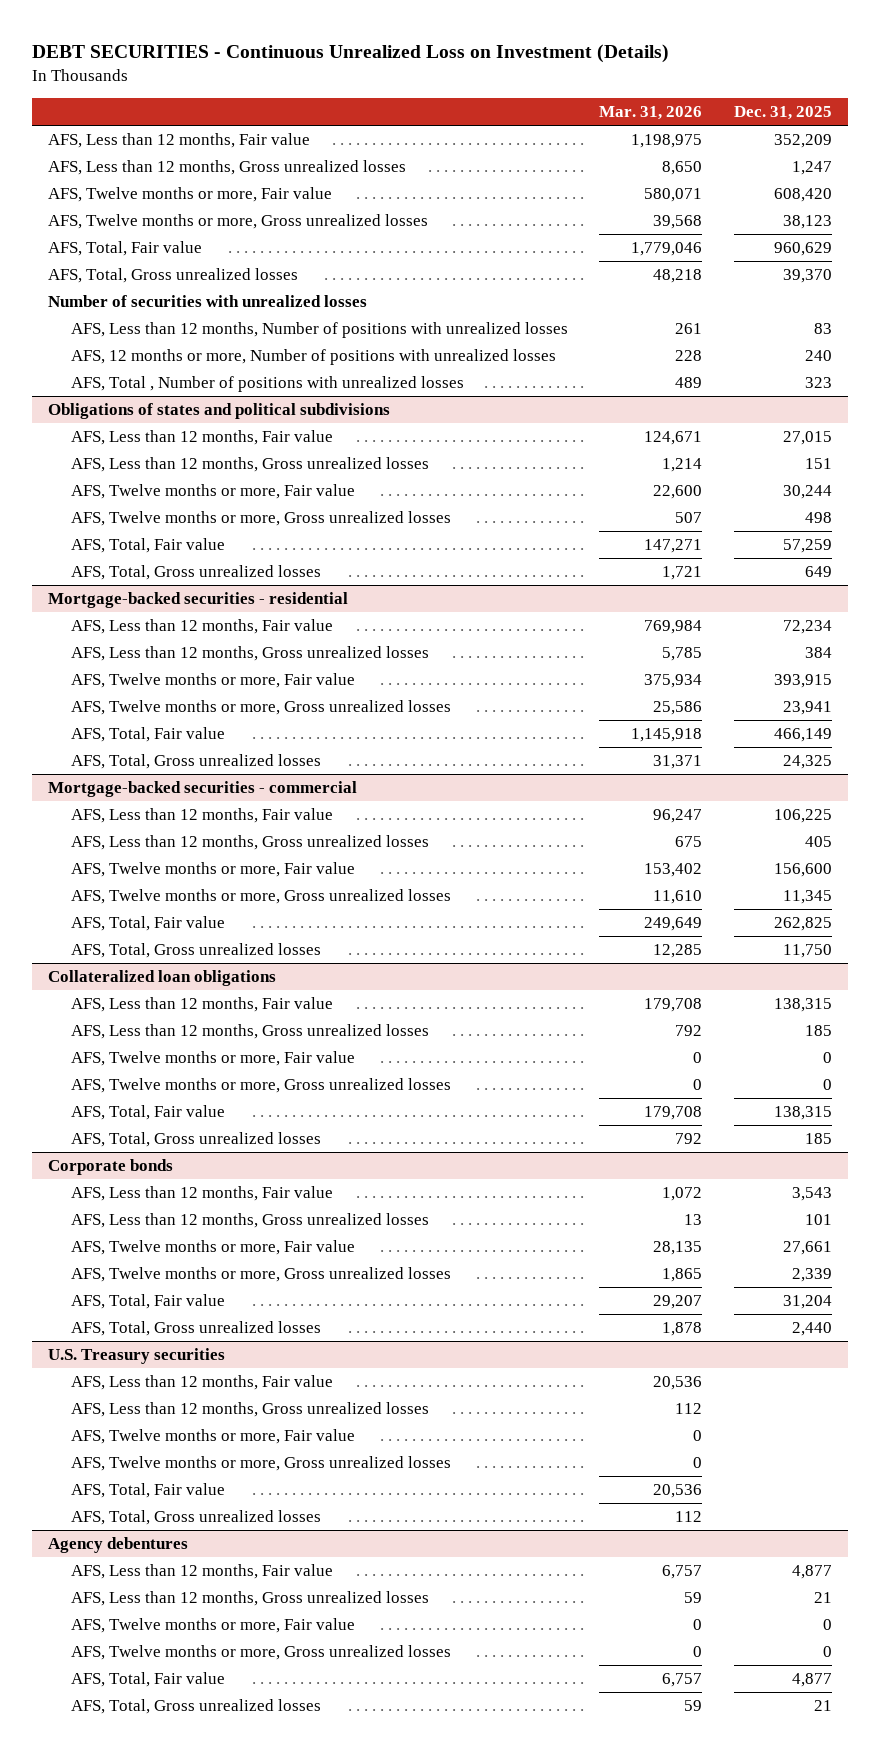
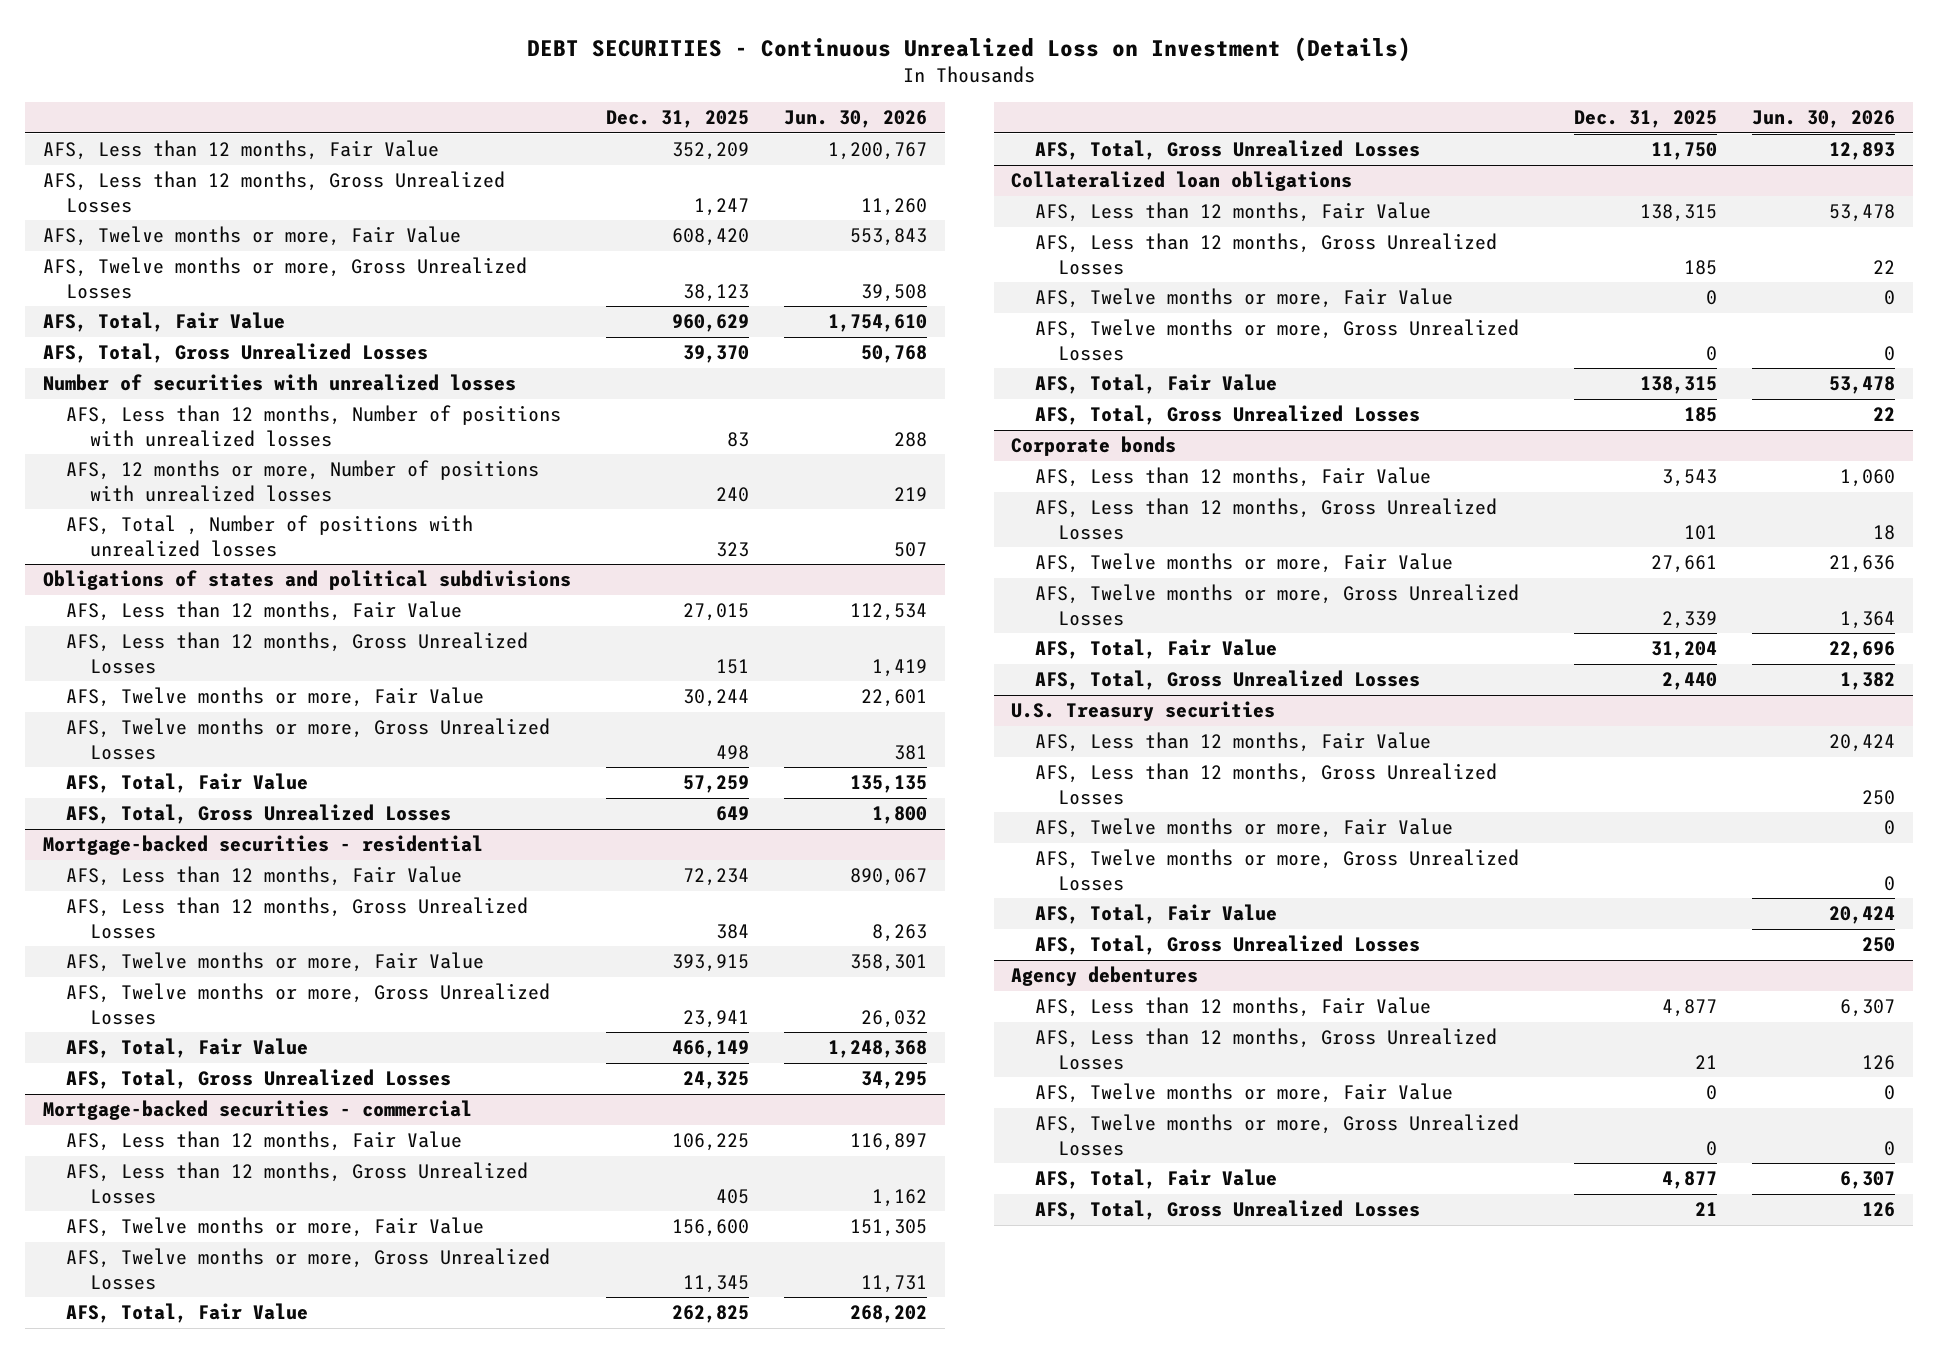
- | Mar. 31, 2026 | Dec. 31, 2025
+ | Dec. 31, 2025 | Jun. 30, 2026
- AFS, Less than 12 months, Fair value | 1,198,975 | 352,209
- AFS, Less than 12 months, Gross unrealized losses | 8,650 | 1,247
- AFS, Twelve months or more, Fair value | 580,071 | 608,420
- AFS, Twelve months or more, Gross unrealized losses | 39,568 | 38,123
- AFS, Total, Fair value | 1,779,046 | 960,629
- AFS, Total, Gross unrealized losses | 48,218 | 39,370
+ AFS, Less than 12 months, Fair Value | 352,209 | 1,200,767
+ AFS, Less than 12 months, Gross Unrealized Losses | 1,247 | 11,260
+ AFS, Twelve months or more, Fair Value | 608,420 | 553,843
+ AFS, Twelve months or more, Gross Unrealized Losses | 38,123 | 39,508
+ AFS, Total, Fair Value | 960,629 | 1,754,610
+ AFS, Total, Gross Unrealized Losses | 39,370 | 50,768
@ Obligations of states and political subdivisions
- AFS, Less than 12 months, Fair value | 124,671 | 27,015
- AFS, Less than 12 months, Gross unrealized losses | 1,214 | 151
- AFS, Twelve months or more, Fair value | 22,600 | 30,244
- AFS, Twelve months or more, Gross unrealized losses | 507 | 498
- AFS, Total, Fair value | 147,271 | 57,259
- AFS, Total, Gross unrealized losses | 1,721 | 649
+ AFS, Less than 12 months, Fair Value | 27,015 | 112,534
+ AFS, Less than 12 months, Gross Unrealized Losses | 151 | 1,419
+ AFS, Twelve months or more, Fair Value | 30,244 | 22,601
+ AFS, Twelve months or more, Gross Unrealized Losses | 498 | 381
+ AFS, Total, Fair Value | 57,259 | 135,135
+ AFS, Total, Gross Unrealized Losses | 649 | 1,800
@ Mortgage-backed securities - residential
- AFS, Less than 12 months, Fair value | 769,984 | 72,234
- AFS, Less than 12 months, Gross unrealized losses | 5,785 | 384
- AFS, Twelve months or more, Fair value | 375,934 | 393,915
- AFS, Twelve months or more, Gross unrealized losses | 25,586 | 23,941
- AFS, Total, Fair value | 1,145,918 | 466,149
- AFS, Total, Gross unrealized losses | 31,371 | 24,325
+ AFS, Less than 12 months, Fair Value | 72,234 | 890,067
+ AFS, Less than 12 months, Gross Unrealized Losses | 384 | 8,263
+ AFS, Twelve months or more, Fair Value | 393,915 | 358,301
+ AFS, Twelve months or more, Gross Unrealized Losses | 23,941 | 26,032
+ AFS, Total, Fair Value | 466,149 | 1,248,368
+ AFS, Total, Gross Unrealized Losses | 24,325 | 34,295
@ Mortgage-backed securities - commercial
- AFS, Less than 12 months, Fair value | 96,247 | 106,225
- AFS, Less than 12 months, Gross unrealized losses | 675 | 405
- AFS, Twelve months or more, Fair value | 153,402 | 156,600
- AFS, Twelve months or more, Gross unrealized losses | 11,610 | 11,345
- AFS, Total, Fair value | 249,649 | 262,825
- AFS, Total, Gross unrealized losses | 12,285 | 11,750
+ AFS, Less than 12 months, Fair Value | 106,225 | 116,897
+ AFS, Less than 12 months, Gross Unrealized Losses | 405 | 1,162
+ AFS, Twelve months or more, Fair Value | 156,600 | 151,305
+ AFS, Twelve months or more, Gross Unrealized Losses | 11,345 | 11,731
+ AFS, Total, Fair Value | 262,825 | 268,202
+ AFS, Total, Gross Unrealized Losses | 11,750 | 12,893
@ Collateralized loan obligations
- AFS, Less than 12 months, Fair value | 179,708 | 138,315
- AFS, Less than 12 months, Gross unrealized losses | 792 | 185
- AFS, Twelve months or more, Fair value | 0 | 0
- AFS, Twelve months or more, Gross unrealized losses | 0 | 0
- AFS, Total, Fair value | 179,708 | 138,315
- AFS, Total, Gross unrealized losses | 792 | 185
+ AFS, Less than 12 months, Fair Value | 138,315 | 53,478
+ AFS, Less than 12 months, Gross Unrealized Losses | 185 | 22
+ AFS, Twelve months or more, Fair Value | 0 | 0
+ AFS, Twelve months or more, Gross Unrealized Losses | 0 | 0
+ AFS, Total, Fair Value | 138,315 | 53,478
+ AFS, Total, Gross Unrealized Losses | 185 | 22
@ Corporate bonds
- AFS, Less than 12 months, Fair value | 1,072 | 3,543
- AFS, Less than 12 months, Gross unrealized losses | 13 | 101
- AFS, Twelve months or more, Fair value | 28,135 | 27,661
- AFS, Twelve months or more, Gross unrealized losses | 1,865 | 2,339
- AFS, Total, Fair value | 29,207 | 31,204
- AFS, Total, Gross unrealized losses | 1,878 | 2,440
+ AFS, Less than 12 months, Fair Value | 3,543 | 1,060
+ AFS, Less than 12 months, Gross Unrealized Losses | 101 | 18
+ AFS, Twelve months or more, Fair Value | 27,661 | 21,636
+ AFS, Twelve months or more, Gross Unrealized Losses | 2,339 | 1,364
+ AFS, Total, Fair Value | 31,204 | 22,696
+ AFS, Total, Gross Unrealized Losses | 2,440 | 1,382
@ U.S. Treasury securities
- AFS, Less than 12 months, Fair value | 20,536 |
- AFS, Less than 12 months, Gross unrealized losses | 112 |
- AFS, Twelve months or more, Fair value | 0 |
- AFS, Twelve months or more, Gross unrealized losses | 0 |
- AFS, Total, Fair value | 20,536 |
- AFS, Total, Gross unrealized losses | 112 |
+ AFS, Less than 12 months, Fair Value | | 20,424
+ AFS, Less than 12 months, Gross Unrealized Losses | | 250
+ AFS, Twelve months or more, Fair Value | | 0
+ AFS, Twelve months or more, Gross Unrealized Losses | | 0
+ AFS, Total, Fair Value | | 20,424
+ AFS, Total, Gross Unrealized Losses | | 250
@ Agency debentures
- AFS, Less than 12 months, Fair value | 6,757 | 4,877
- AFS, Less than 12 months, Gross unrealized losses | 59 | 21
- AFS, Twelve months or more, Fair value | 0 | 0
- AFS, Twelve months or more, Gross unrealized losses | 0 | 0
- AFS, Total, Fair value | 6,757 | 4,877
- AFS, Total, Gross unrealized losses | 59 | 21
+ AFS, Less than 12 months, Fair Value | 4,877 | 6,307
+ AFS, Less than 12 months, Gross Unrealized Losses | 21 | 126
+ AFS, Twelve months or more, Fair Value | 0 | 0
+ AFS, Twelve months or more, Gross Unrealized Losses | 0 | 0
+ AFS, Total, Fair Value | 4,877 | 6,307
+ AFS, Total, Gross Unrealized Losses | 21 | 126

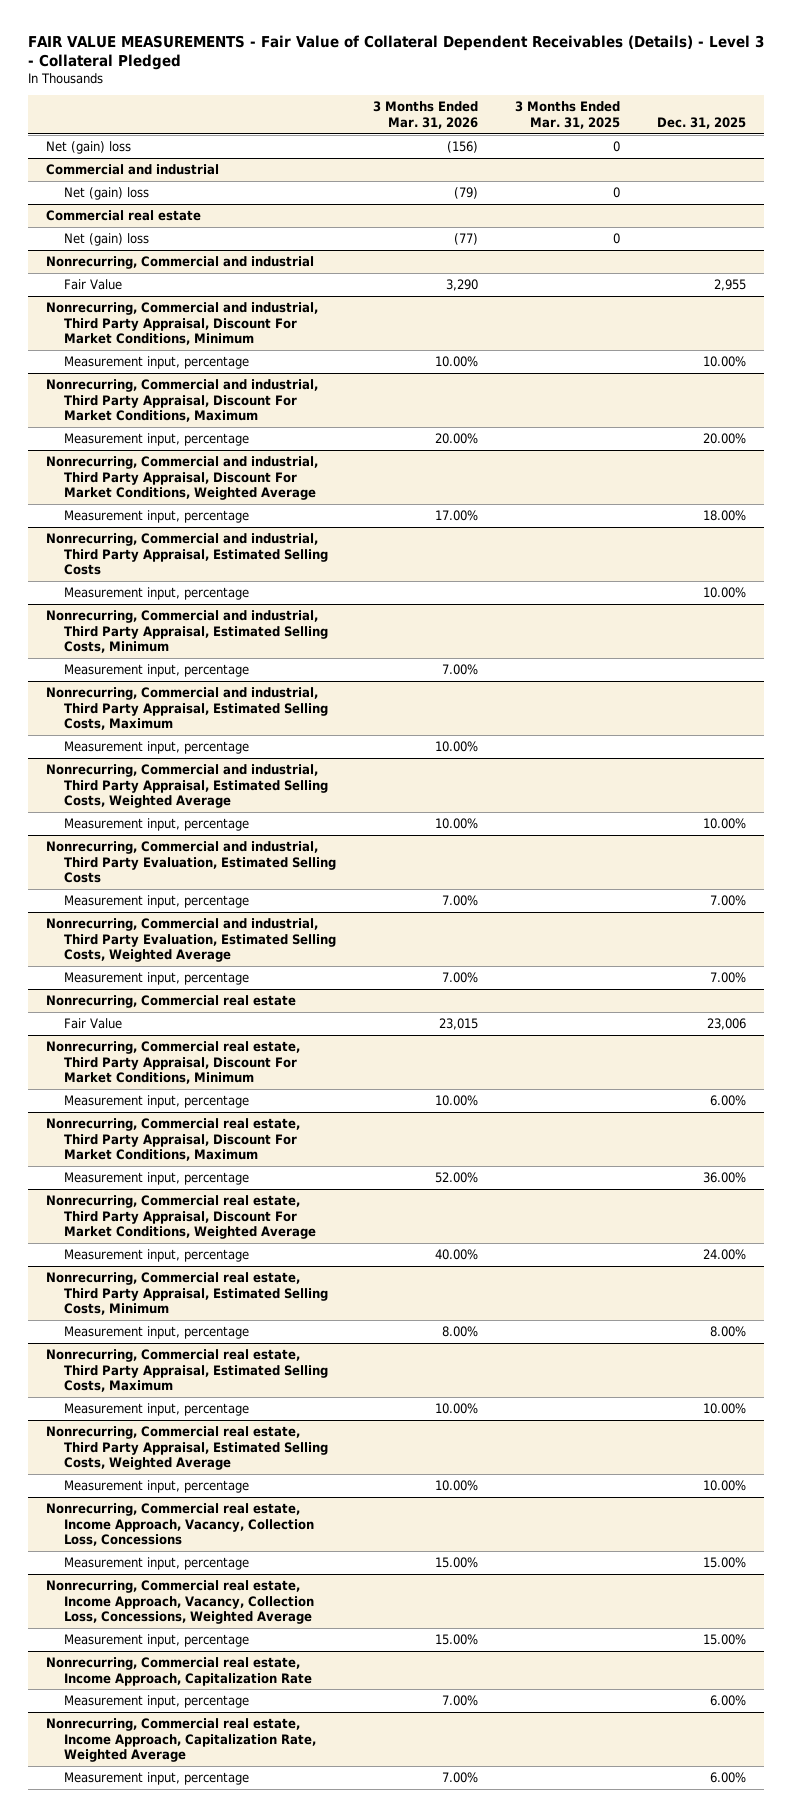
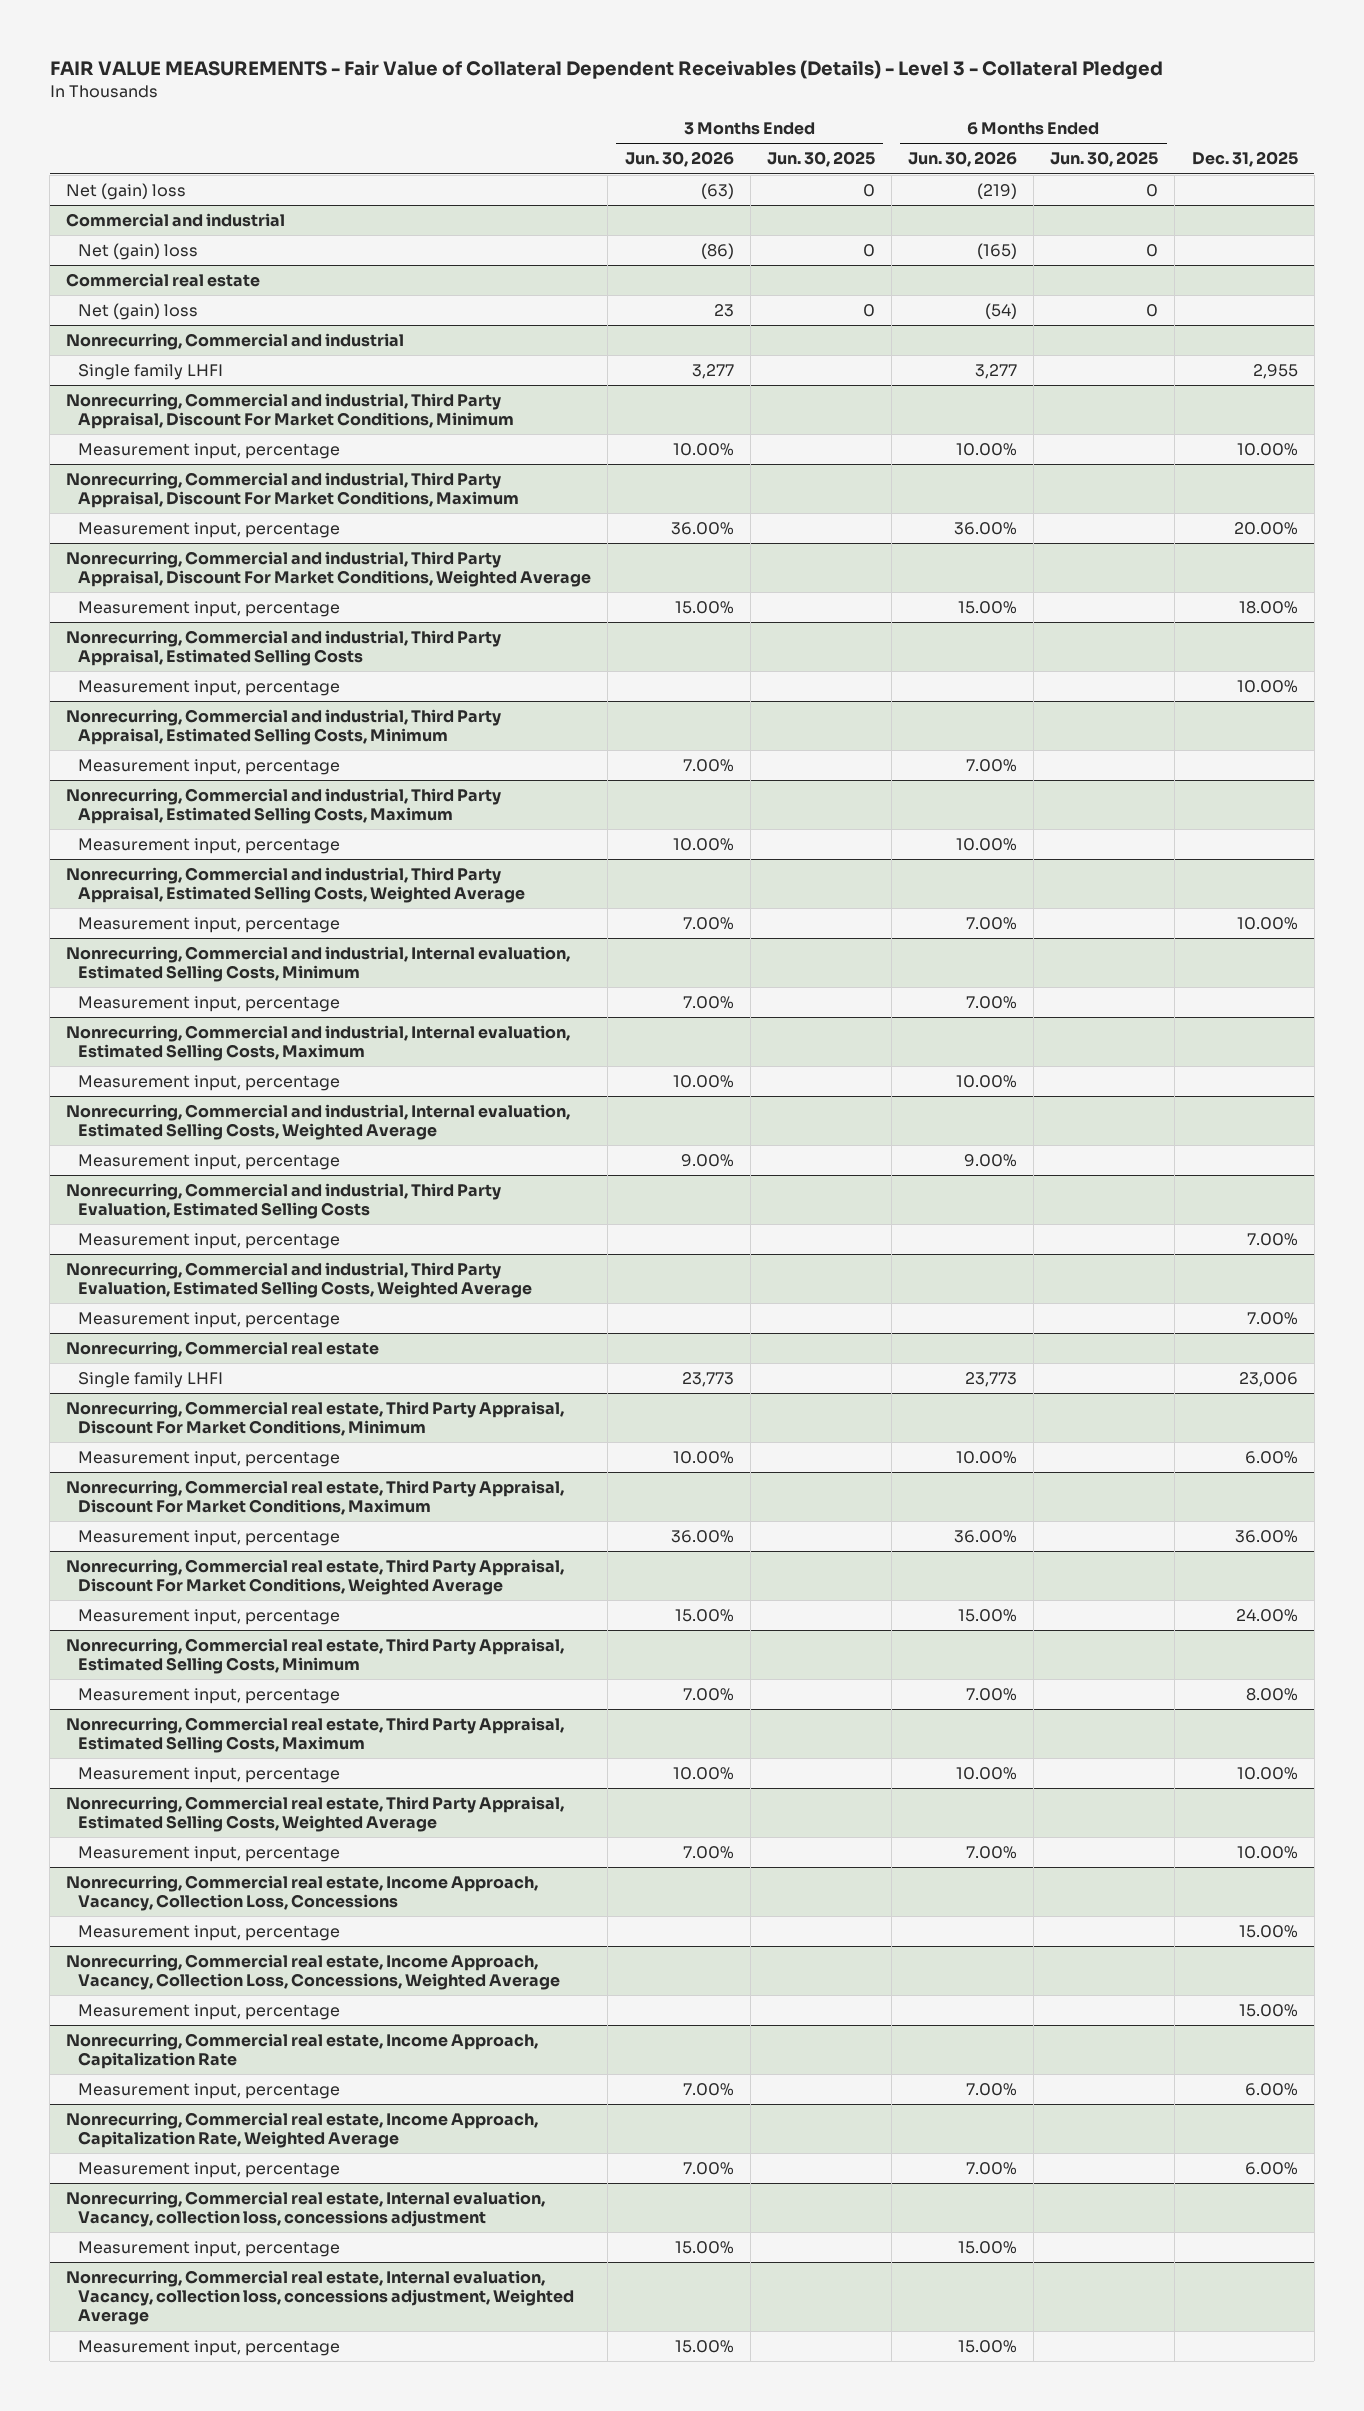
- | 3 Months Ended Mar. 31, 2026 | 3 Months Ended Mar. 31, 2025 | Dec. 31, 2025
+ | 3 Months Ended Jun. 30, 2026 | 3 Months Ended Jun. 30, 2025 | 6 Months Ended Jun. 30, 2026 | 6 Months Ended Jun. 30, 2025 | Dec. 31, 2025
@ Nonrecurring, Commercial and industrial
- Fair Value | 3,290 | | 2,955
+ Single family LHFI | 3,277 | | 3,277 | | 2,955
+ Nonrecurring, Commercial and industrial, Internal evaluation, Estimated Selling Costs, Minimum
+ Measurement input, percentage | 7.00% | | 7.00% | |
+ Nonrecurring, Commercial and industrial, Internal evaluation, Estimated Selling Costs, Maximum
+ Measurement input, percentage | 10.00% | | 10.00% | |
+ Nonrecurring, Commercial and industrial, Internal evaluation, Estimated Selling Costs, Weighted Average
+ Measurement input, percentage | 9.00% | | 9.00% | |
@ Nonrecurring, Commercial real estate
- Fair Value | 23,015 | | 23,006
+ Single family LHFI | 23,773 | | 23,773 | | 23,006
+ Nonrecurring, Commercial real estate, Internal evaluation, Vacancy, collection loss, concessions adjustment
+ Measurement input, percentage | 15.00% | | 15.00% | |
+ Nonrecurring, Commercial real estate, Internal evaluation, Vacancy, collection loss, concessions adjustment, Weighted Average
+ Measurement input, percentage | 15.00% | | 15.00% | |

